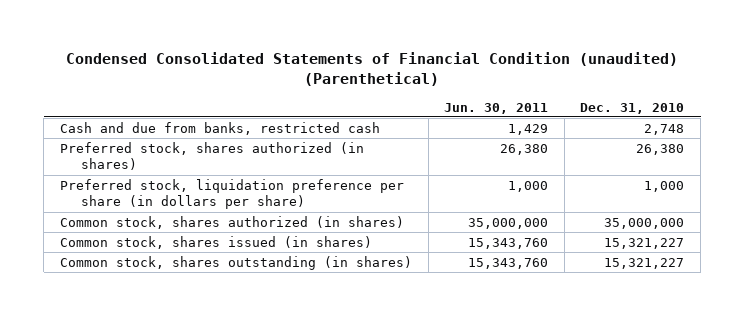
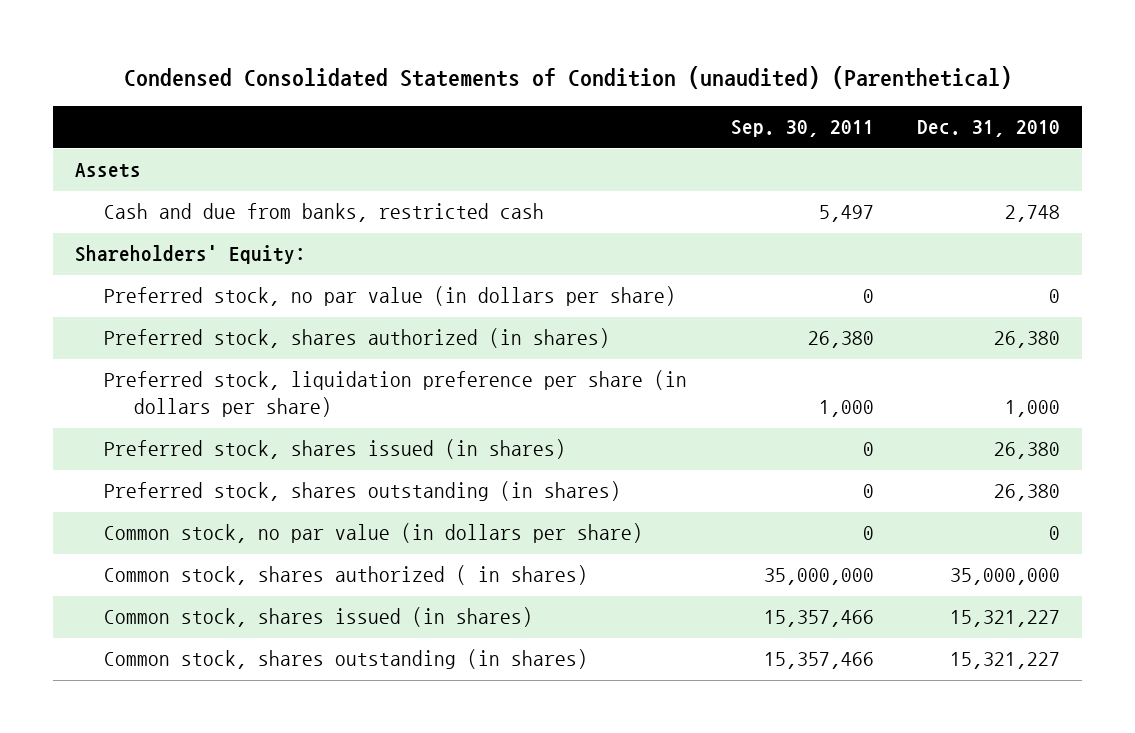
- Condensed Consolidated Statements of Financial Condition (unaudited) (Parenthetical)
+ Condensed Consolidated Statements of Condition (unaudited) (Parenthetical)
- | Jun. 30, 2011 | Dec. 31, 2010
+ | Sep. 30, 2011 | Dec. 31, 2010
+ Assets
+ Shareholders' Equity:
+ Preferred stock, no par value (in dollars per share) | 0 | 0
- Common stock, shares authorized (in shares) | 35,000,000 | 35,000,000
+ Preferred stock, shares issued (in shares) | 0 | 26,380
+ Preferred stock, shares outstanding (in shares) | 0 | 26,380
+ Common stock, no par value (in dollars per share) | 0 | 0
+ Common stock, shares authorized ( in shares) | 35,000,000 | 35,000,000

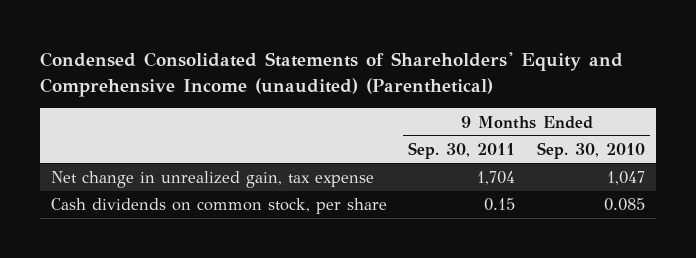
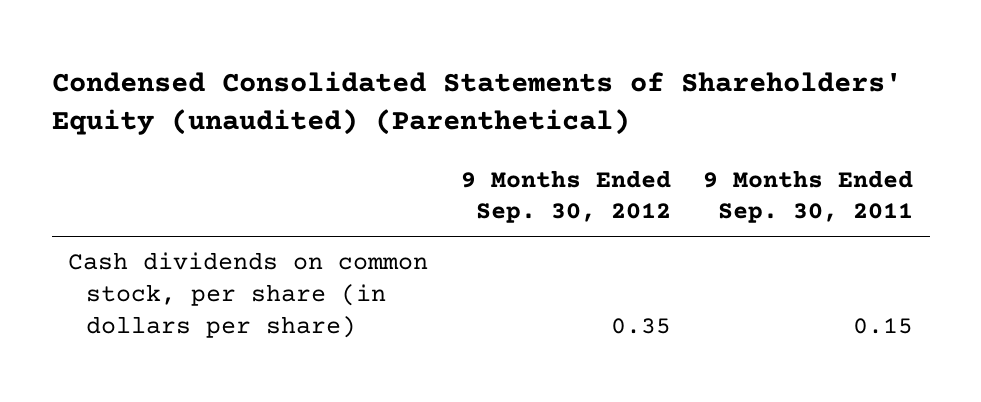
- Condensed Consolidated Statements of Shareholders' Equity and Comprehensive Income (unaudited) (Parenthetical)
+ Condensed Consolidated Statements of Shareholders' Equity (unaudited) (Parenthetical)
- | 9 Months Ended Sep. 30, 2011 | 9 Months Ended Sep. 30, 2010
+ | 9 Months Ended Sep. 30, 2012 | 9 Months Ended Sep. 30, 2011
- Net change in unrealized gain, tax expense | 1,704 | 1,047
- Cash dividends on common stock, per share | 0.15 | 0.085
+ Cash dividends on common stock, per share (in dollars per share) | 0.35 | 0.15

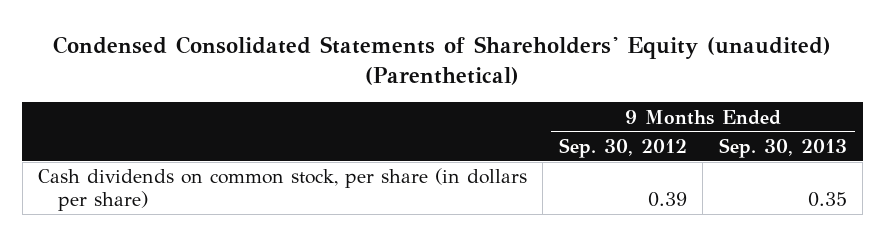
- | 9 Months Ended Sep. 30, 2012 | 9 Months Ended Sep. 30, 2011
+ | 9 Months Ended Sep. 30, 2012 | 9 Months Ended Sep. 30, 2013
- Cash dividends on common stock, per share (in dollars per share) | 0.35 | 0.15
+ Cash dividends on common stock, per share (in dollars per share) | 0.39 | 0.35

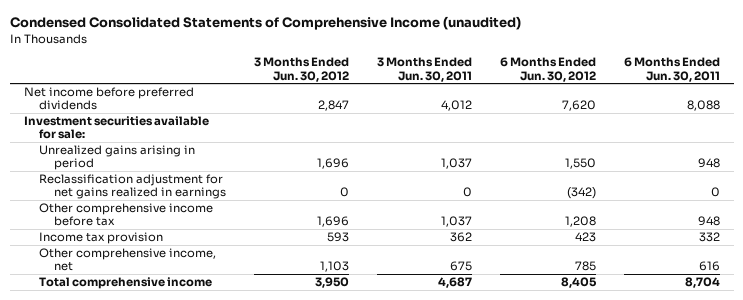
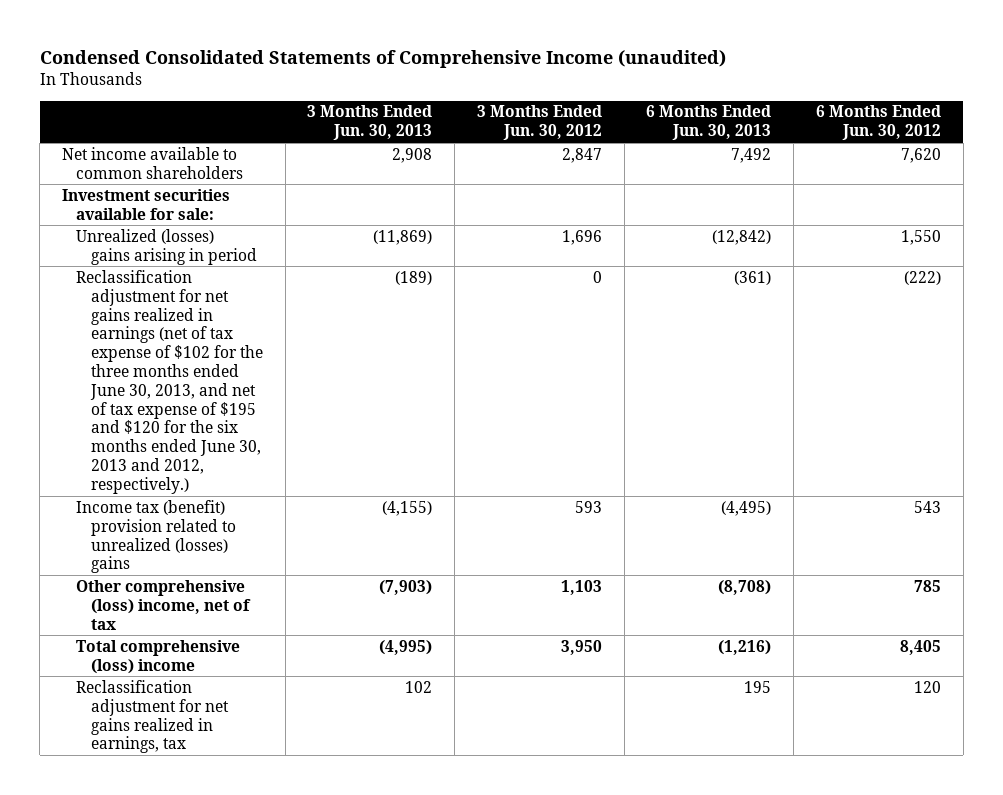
- | 3 Months Ended Jun. 30, 2012 | 3 Months Ended Jun. 30, 2011 | 6 Months Ended Jun. 30, 2012 | 6 Months Ended Jun. 30, 2011
+ | 3 Months Ended Jun. 30, 2013 | 3 Months Ended Jun. 30, 2012 | 6 Months Ended Jun. 30, 2013 | 6 Months Ended Jun. 30, 2012
- Net income before preferred dividends | 2,847 | 4,012 | 7,620 | 8,088
+ Net income available to common shareholders | 2,908 | 2,847 | 7,492 | 7,620
- Unrealized gains arising in period | 1,696 | 1,037 | 1,550 | 948
- Reclassification adjustment for net gains realized in earnings | 0 | 0 | (342) | 0
- Other comprehensive income before tax | 1,696 | 1,037 | 1,208 | 948
- Income tax provision | 593 | 362 | 423 | 332
- Other comprehensive income, net | 1,103 | 675 | 785 | 616
- Total comprehensive income | 3,950 | 4,687 | 8,405 | 8,704
+ Unrealized (losses) gains arising in period | (11,869) | 1,696 | (12,842) | 1,550
+ Reclassification adjustment for net gains realized in earnings (net of tax expense of $102 for the three months ended June 30, 2013, and net of tax expense of $195 and $120 for the six months ended June 30, 2013 and 2012, respectively.) | (189) | 0 | (361) | (222)
+ Income tax (benefit) provision related to unrealized (losses) gains | (4,155) | 593 | (4,495) | 543
+ Other comprehensive (loss) income, net of tax | (7,903) | 1,103 | (8,708) | 785
+ Total comprehensive (loss) income | (4,995) | 3,950 | (1,216) | 8,405
+ Reclassification adjustment for net gains realized in earnings, tax | 102 | | 195 | 120

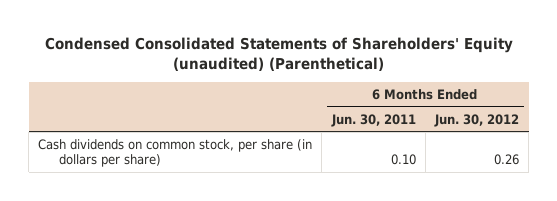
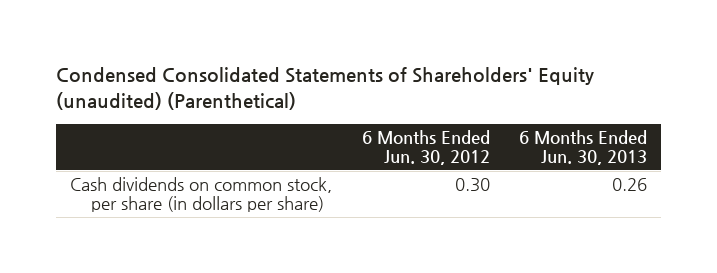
- | 6 Months Ended Jun. 30, 2011 | 6 Months Ended Jun. 30, 2012
+ | 6 Months Ended Jun. 30, 2012 | 6 Months Ended Jun. 30, 2013
- Cash dividends on common stock, per share (in dollars per share) | 0.10 | 0.26
+ Cash dividends on common stock, per share (in dollars per share) | 0.30 | 0.26

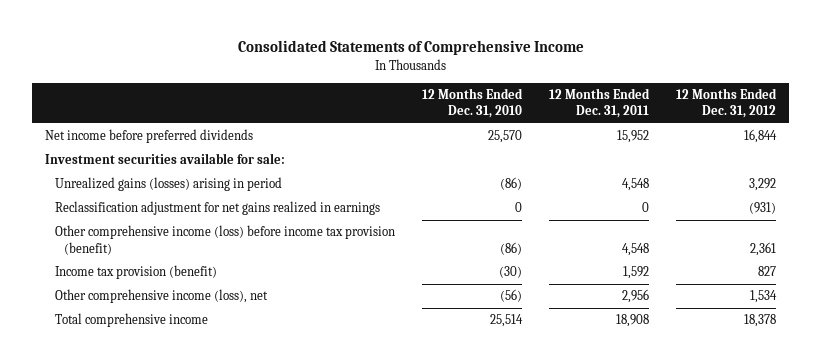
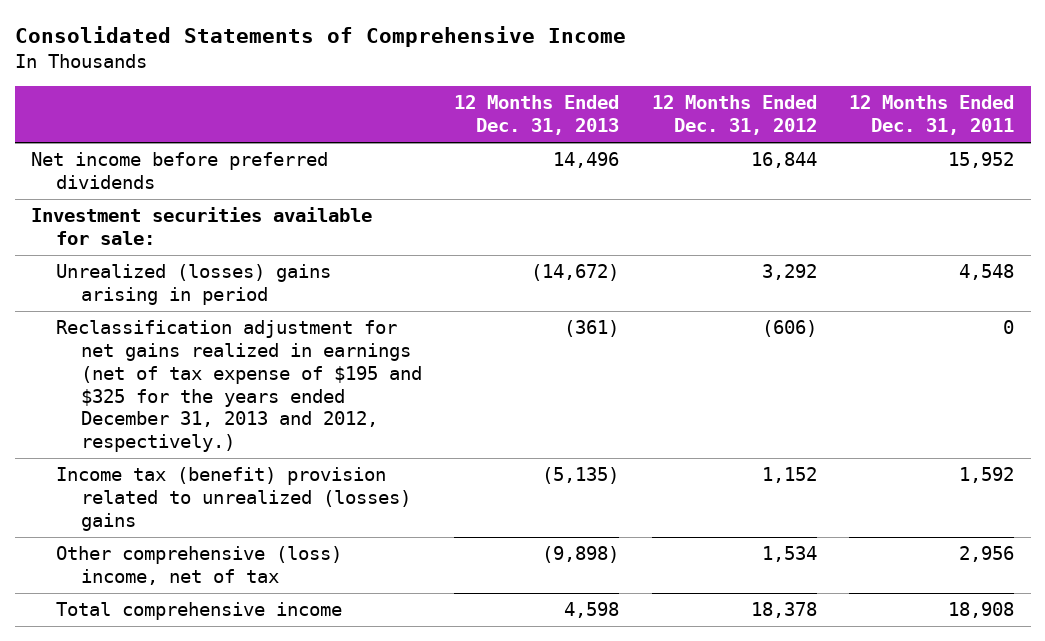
- | 12 Months Ended Dec. 31, 2010 | 12 Months Ended Dec. 31, 2011 | 12 Months Ended Dec. 31, 2012
+ | 12 Months Ended Dec. 31, 2013 | 12 Months Ended Dec. 31, 2012 | 12 Months Ended Dec. 31, 2011
- Unrealized gains (losses) arising in period | (86) | 4,548 | 3,292
- Reclassification adjustment for net gains realized in earnings | 0 | 0 | (931)
- Other comprehensive income (loss) before income tax provision (benefit) | (86) | 4,548 | 2,361
- Income tax provision (benefit) | (30) | 1,592 | 827
- Other comprehensive income (loss), net | (56) | 2,956 | 1,534
+ Unrealized (losses) gains arising in period | (14,672) | 3,292 | 4,548
+ Reclassification adjustment for net gains realized in earnings (net of tax expense of $195 and $325 for the years ended December 31, 2013 and 2012, respectively.) | (361) | (606) | 0
+ Income tax (benefit) provision related to unrealized (losses) gains | (5,135) | 1,152 | 1,592
+ Other comprehensive (loss) income, net of tax | (9,898) | 1,534 | 2,956

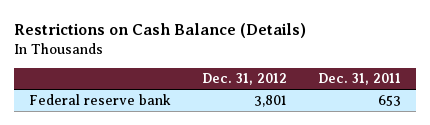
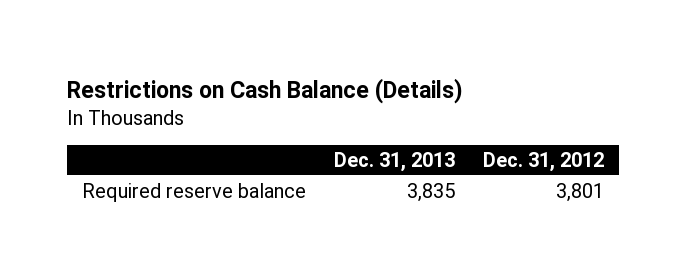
- | Dec. 31, 2012 | Dec. 31, 2011
+ | Dec. 31, 2013 | Dec. 31, 2012
- Federal reserve bank | 3,801 | 653
+ Required reserve balance | 3,835 | 3,801

